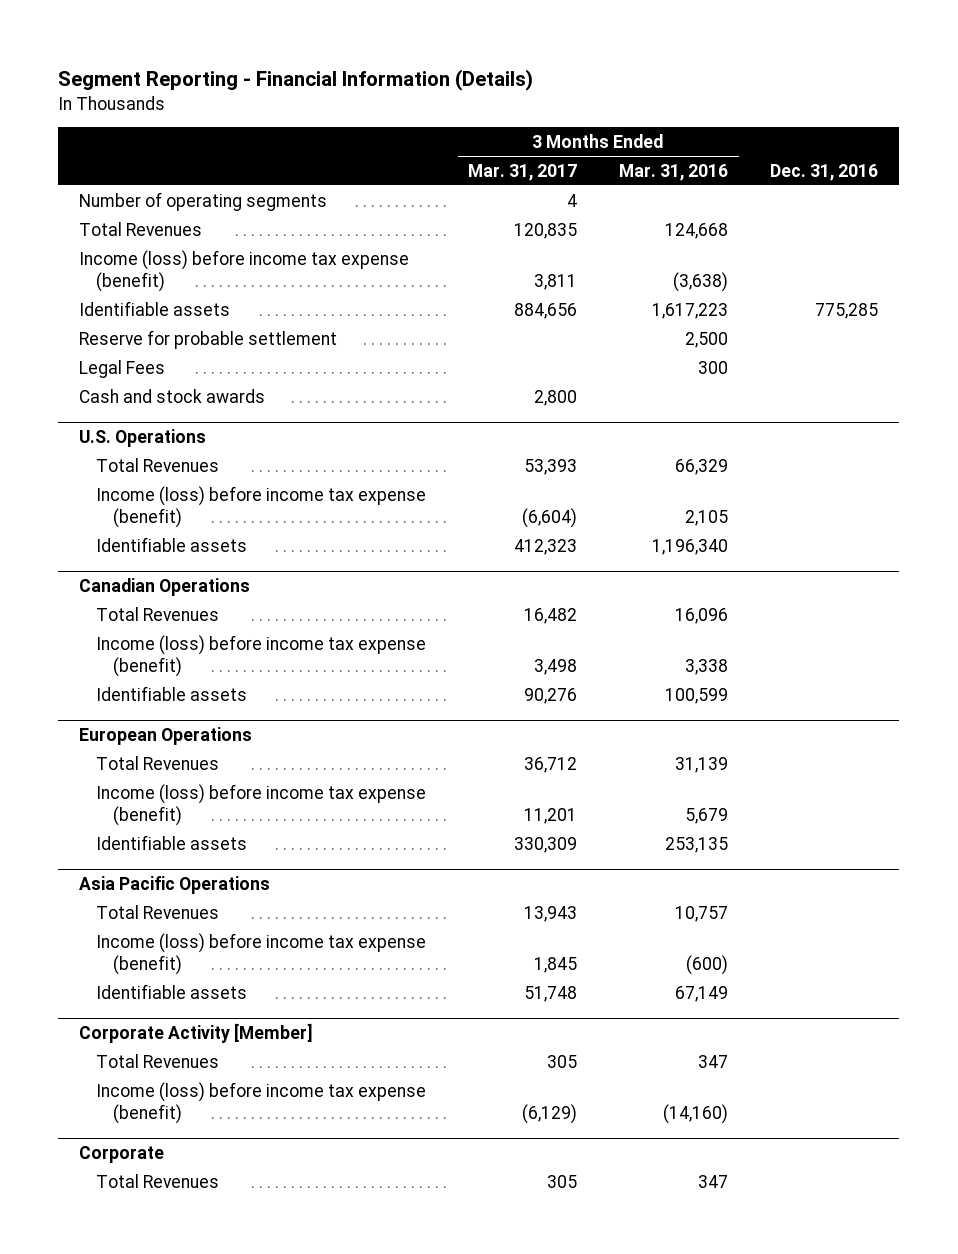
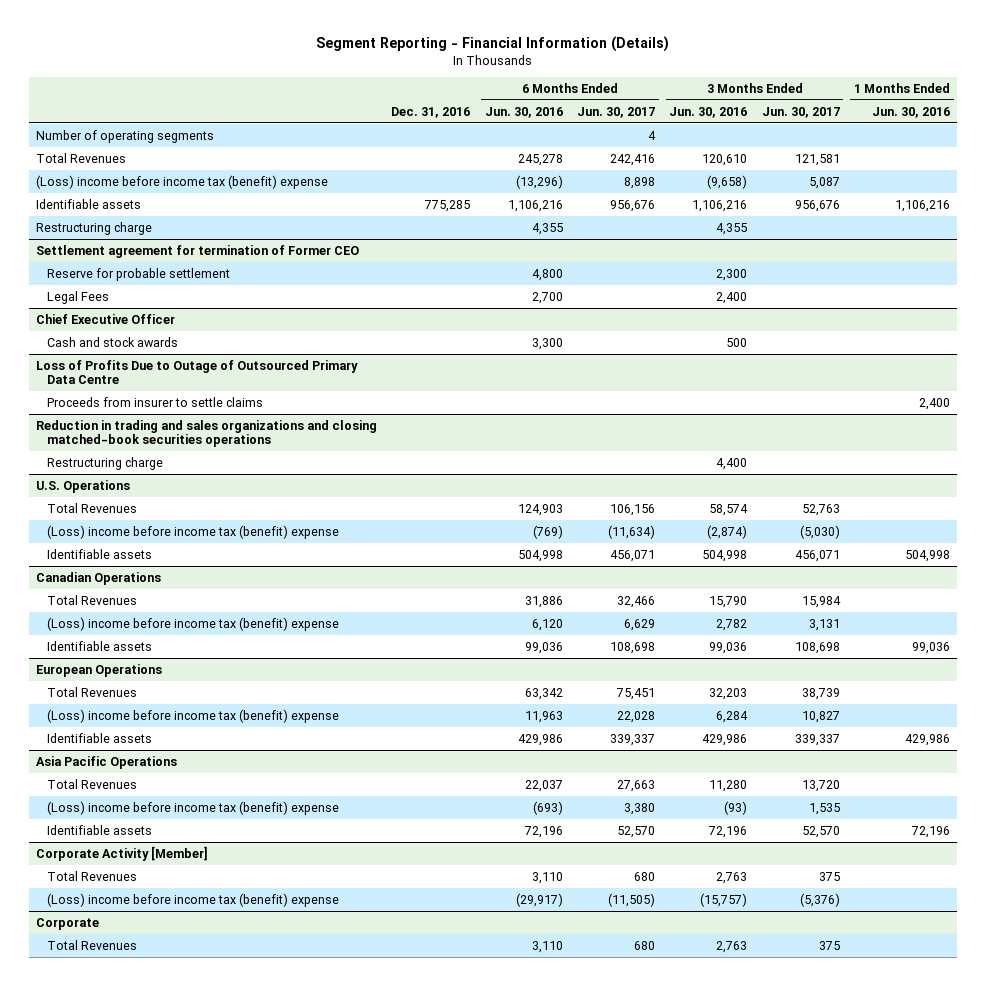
- | 3 Months Ended Mar. 31, 2017 | 3 Months Ended Mar. 31, 2016 | Dec. 31, 2016
+ | Dec. 31, 2016 | 6 Months Ended Jun. 30, 2016 | 6 Months Ended Jun. 30, 2017 | 3 Months Ended Jun. 30, 2016 | 3 Months Ended Jun. 30, 2017 | 1 Months Ended Jun. 30, 2016
- Income (loss) before income tax expense (benefit) | 3,811 | (3,638) |
+ (Loss) income before income tax (benefit) expense | | (13,296) | 8,898 | (9,658) | 5,087 |
- Reserve for probable settlement | | 2,500 |
- Legal Fees | | 300 |
- Cash and stock awards | 2,800 | |
+ Restructuring charge | | 4,355 | | 4,355 | |
+ Settlement agreement for termination of Former CEO
+ Reserve for probable settlement | | 4,800 | | 2,300 | |
+ Legal Fees | | 2,700 | | 2,400 | |
+ Chief Executive Officer
+ Cash and stock awards | | 3,300 | | 500 | |
+ Loss of Profits Due to Outage of Outsourced Primary Data Centre
+ Proceeds from insurer to settle claims | | | | | | 2,400
+ Reduction in trading and sales organizations and closing matched-book securities operations
+ Restructuring charge | | | | 4,400 | |
@ U.S. Operations
- Income (loss) before income tax expense (benefit) | (6,604) | 2,105 |
+ (Loss) income before income tax (benefit) expense | | (769) | (11,634) | (2,874) | (5,030) |
@ Canadian Operations
- Income (loss) before income tax expense (benefit) | 3,498 | 3,338 |
+ (Loss) income before income tax (benefit) expense | | 6,120 | 6,629 | 2,782 | 3,131 |
@ European Operations
- Income (loss) before income tax expense (benefit) | 11,201 | 5,679 |
+ (Loss) income before income tax (benefit) expense | | 11,963 | 22,028 | 6,284 | 10,827 |
@ Asia Pacific Operations
- Income (loss) before income tax expense (benefit) | 1,845 | (600) |
+ (Loss) income before income tax (benefit) expense | | (693) | 3,380 | (93) | 1,535 |
@ Corporate Activity [Member]
- Income (loss) before income tax expense (benefit) | (6,129) | (14,160) |
+ (Loss) income before income tax (benefit) expense | | (29,917) | (11,505) | (15,757) | (5,376) |

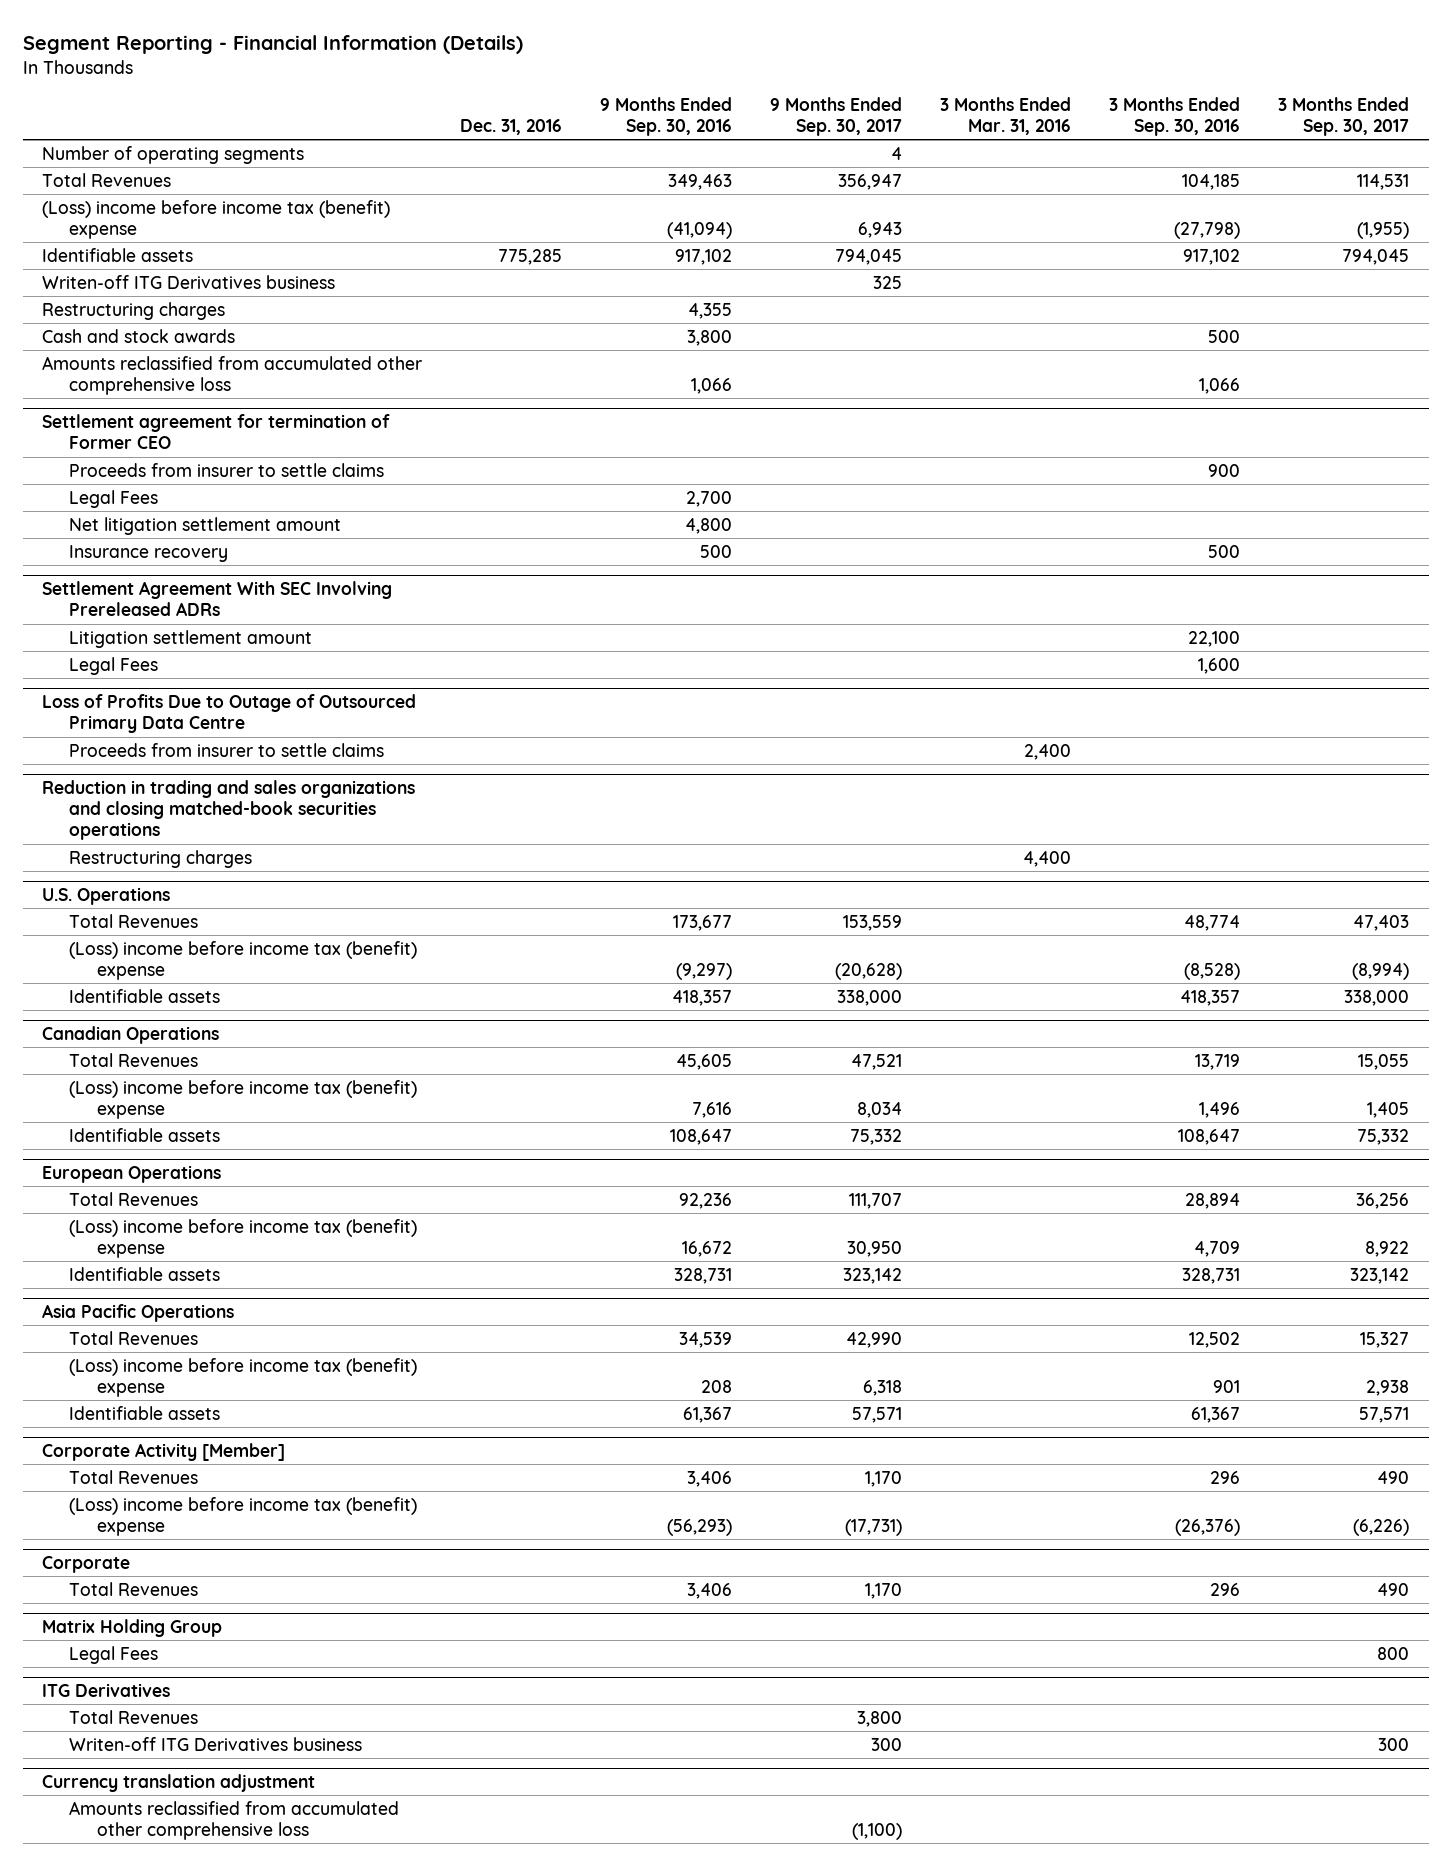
- | Dec. 31, 2016 | 6 Months Ended Jun. 30, 2016 | 6 Months Ended Jun. 30, 2017 | 3 Months Ended Jun. 30, 2016 | 3 Months Ended Jun. 30, 2017 | 1 Months Ended Jun. 30, 2016
+ | Dec. 31, 2016 | 9 Months Ended Sep. 30, 2016 | 9 Months Ended Sep. 30, 2017 | 3 Months Ended Mar. 31, 2016 | 3 Months Ended Sep. 30, 2016 | 3 Months Ended Sep. 30, 2017
- Restructuring charge | | 4,355 | | 4,355 | |
+ Writen-off ITG Derivatives business | | | 325 | | |
+ Restructuring charges | | 4,355 | | | |
+ Cash and stock awards | | 3,800 | | | 500 |
+ Amounts reclassified from accumulated other comprehensive loss | | 1,066 | | | 1,066 |
@ Settlement agreement for termination of Former CEO
- Reserve for probable settlement | | 4,800 | | 2,300 | |
+ Proceeds from insurer to settle claims | | | | | 900 |
- Chief Executive Officer
- Cash and stock awards | | 3,300 | | 500 | |
@ Settlement agreement for termination of Former CEO
+ Net litigation settlement amount | | 4,800 | | | |
+ Insurance recovery | | 500 | | | 500 |
+ Settlement Agreement With SEC Involving Prereleased ADRs
+ Litigation settlement amount | | | | | 22,100 |
+ Legal Fees | | | | | 1,600 |
@ Reduction in trading and sales organizations and closing matched-book securities operations
- Restructuring charge | | | | 4,400 | |
+ Restructuring charges | | | | 4,400 | |
+ Matrix Holding Group
+ Legal Fees | | | | | | 800
+ ITG Derivatives
+ Total Revenues | | | 3,800 | | |
+ Writen-off ITG Derivatives business | | | 300 | | | 300
+ Currency translation adjustment
+ Amounts reclassified from accumulated other comprehensive loss | | | (1,100) | | |

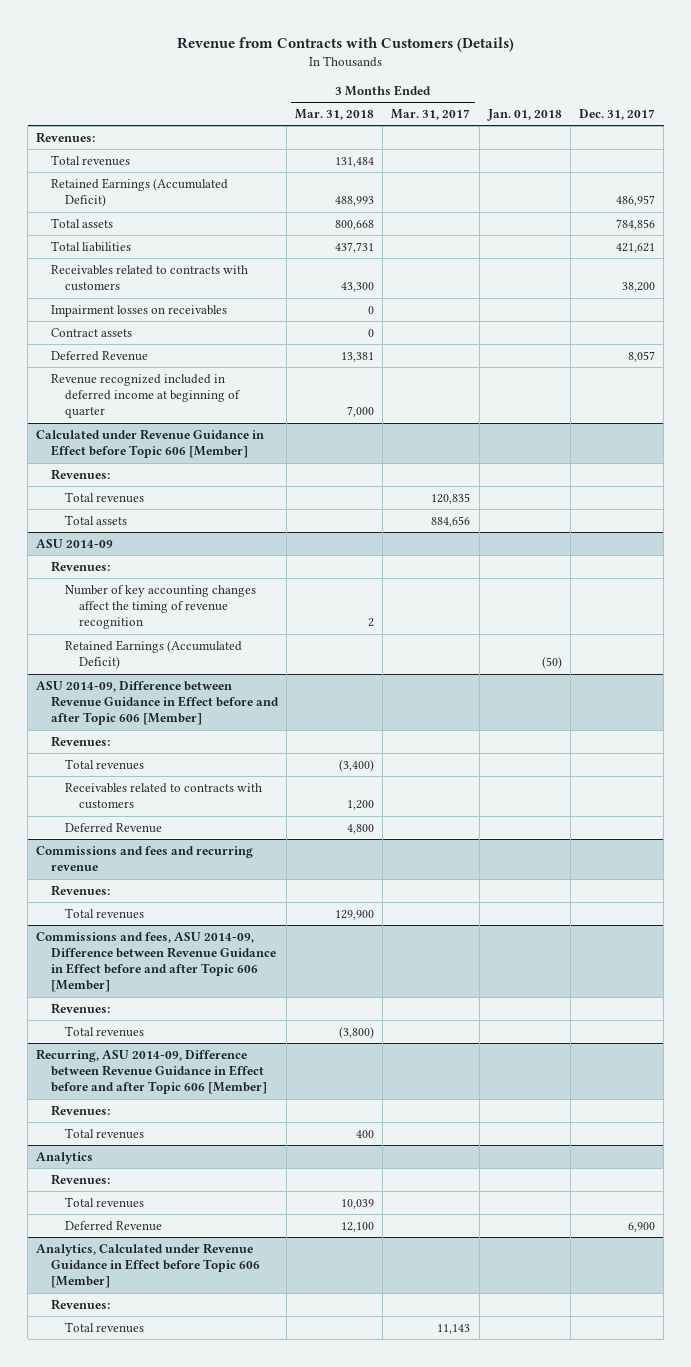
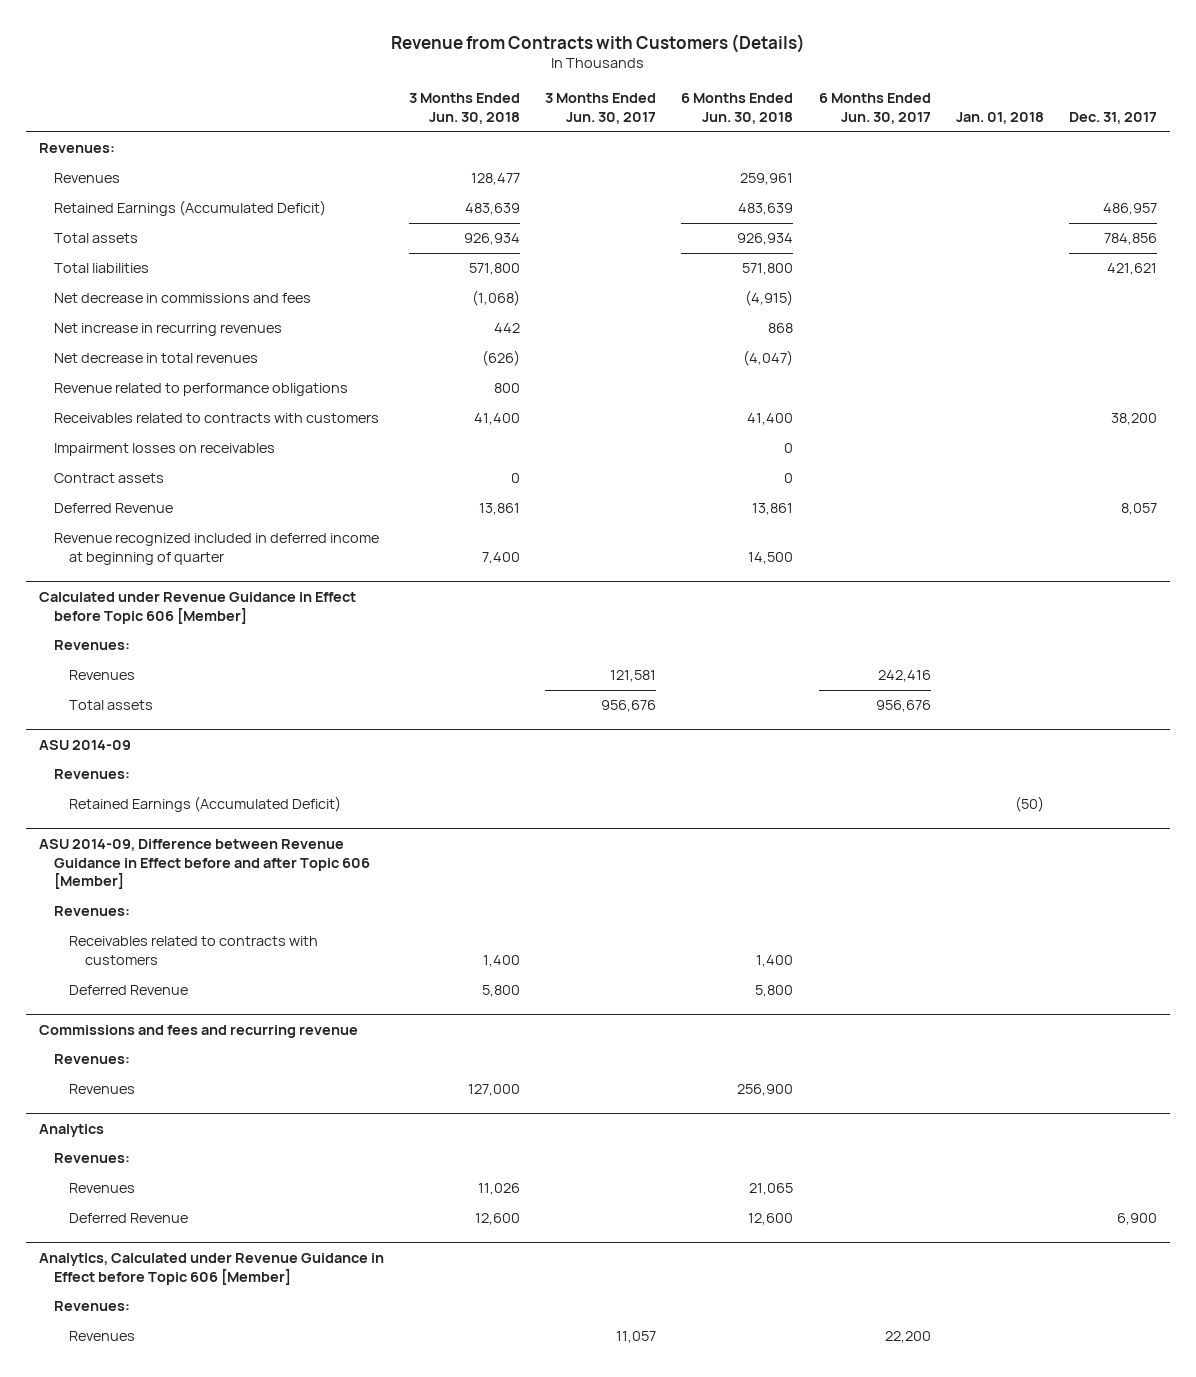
- | 3 Months Ended Mar. 31, 2018 | 3 Months Ended Mar. 31, 2017 | Jan. 01, 2018 | Dec. 31, 2017
+ | 3 Months Ended Jun. 30, 2018 | 3 Months Ended Jun. 30, 2017 | 6 Months Ended Jun. 30, 2018 | 6 Months Ended Jun. 30, 2017 | Jan. 01, 2018 | Dec. 31, 2017
- Total revenues | 131,484 | | |
+ Revenues | 128,477 | | 259,961 | | |
+ Net decrease in commissions and fees | (1,068) | | (4,915) | | |
+ Net increase in recurring revenues | 442 | | 868 | | |
+ Net decrease in total revenues | (626) | | (4,047) | | |
+ Revenue related to performance obligations | 800 | | | | |
@ Calculated under Revenue Guidance in Effect before Topic 606 [Member]
- Total revenues | | 120,835 | |
+ Revenues | | 121,581 | | 242,416 | |
@ ASU 2014-09
- Number of key accounting changes affect the timing of revenue recognition | 2 | | |
@ ASU 2014-09, Difference between Revenue Guidance in Effect before and after Topic 606 [Member]
- Total revenues | (3,400) | | |
@ Commissions and fees and recurring revenue
- Total revenues | 129,900 | | |
- Commissions and fees, ASU 2014-09, Difference between Revenue Guidance in Effect before and after Topic 606 [Member]
- Revenues:
- Total revenues | (3,800) | | |
- Recurring, ASU 2014-09, Difference between Revenue Guidance in Effect before and after Topic 606 [Member]
- Revenues:
- Total revenues | 400 | | |
@ Commissions and fees and recurring revenue
+ Revenues | 127,000 | | 256,900 | | |
@ Analytics
- Total revenues | 10,039 | | |
+ Revenues | 11,026 | | 21,065 | | |
@ Analytics, Calculated under Revenue Guidance in Effect before Topic 606 [Member]
- Total revenues | | 11,143 | |
+ Revenues | | 11,057 | | 22,200 | |

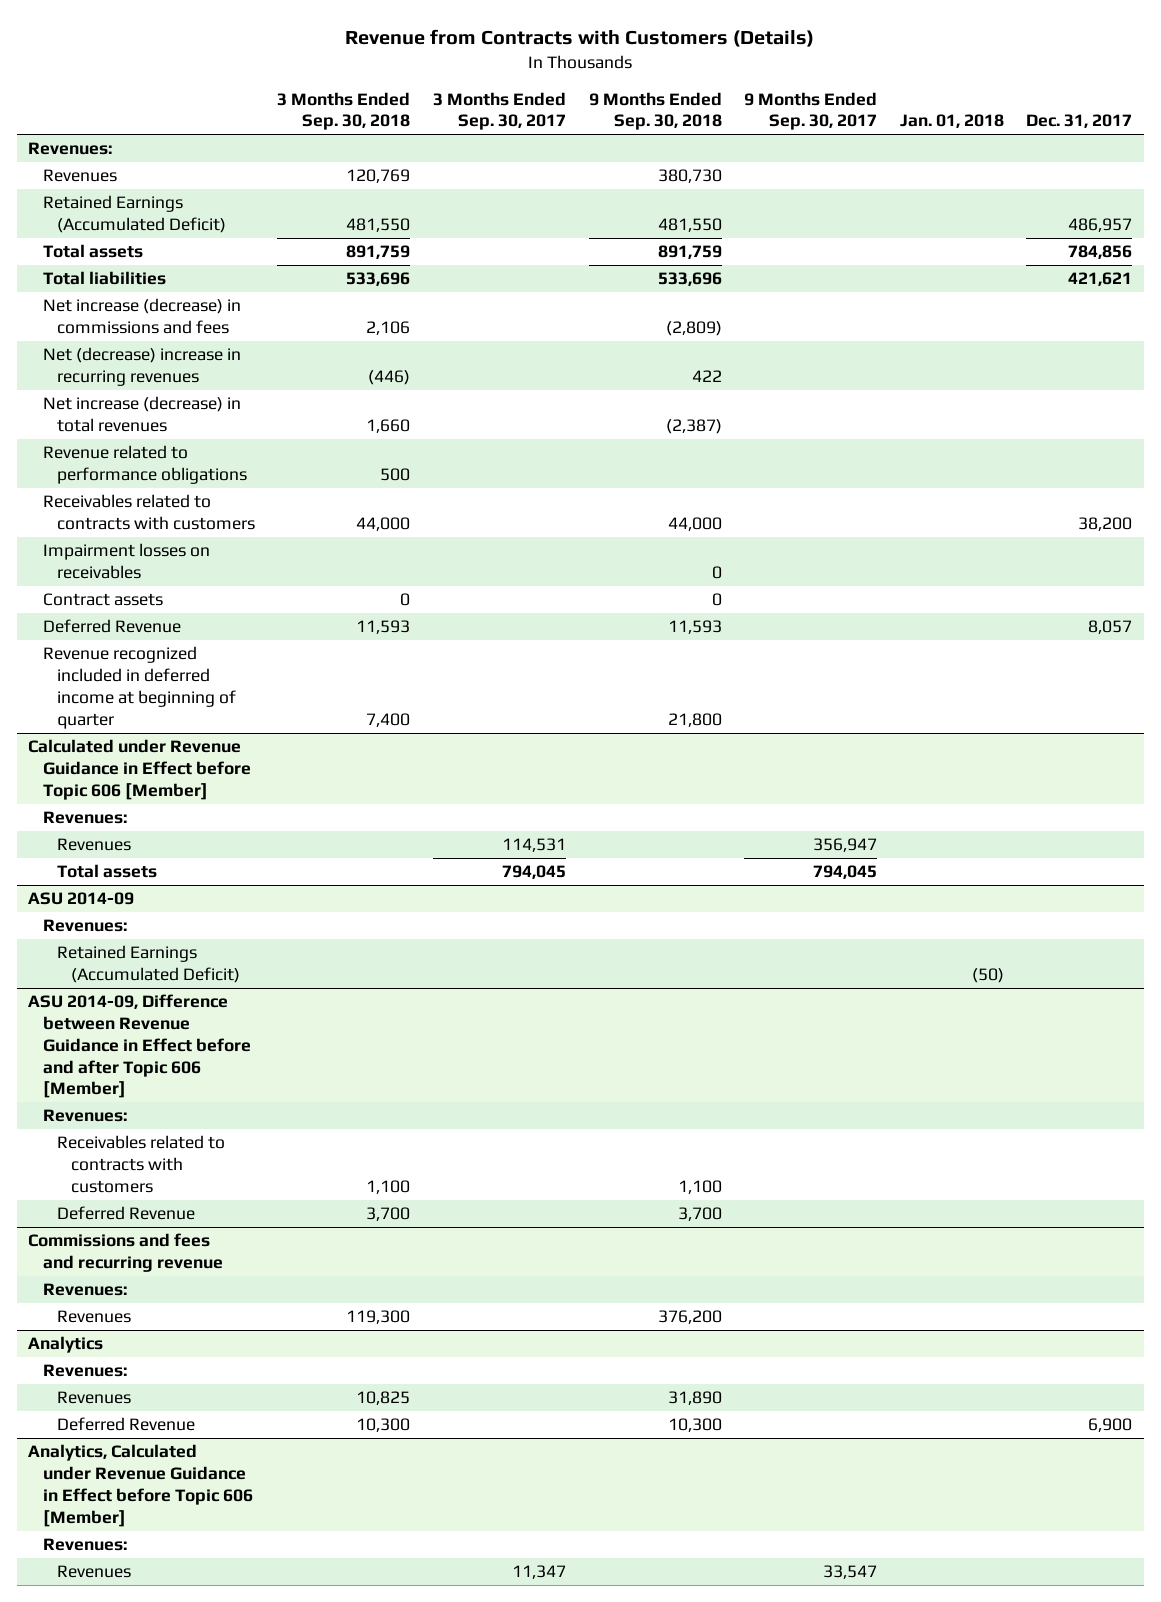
- | 3 Months Ended Jun. 30, 2018 | 3 Months Ended Jun. 30, 2017 | 6 Months Ended Jun. 30, 2018 | 6 Months Ended Jun. 30, 2017 | Jan. 01, 2018 | Dec. 31, 2017
+ | 3 Months Ended Sep. 30, 2018 | 3 Months Ended Sep. 30, 2017 | 9 Months Ended Sep. 30, 2018 | 9 Months Ended Sep. 30, 2017 | Jan. 01, 2018 | Dec. 31, 2017
- Net decrease in commissions and fees | (1,068) | | (4,915) | | |
- Net increase in recurring revenues | 442 | | 868 | | |
- Net decrease in total revenues | (626) | | (4,047) | | |
+ Net increase (decrease) in commissions and fees | 2,106 | | (2,809) | | |
+ Net (decrease) increase in recurring revenues | (446) | | 422 | | |
+ Net increase (decrease) in total revenues | 1,660 | | (2,387) | | |

